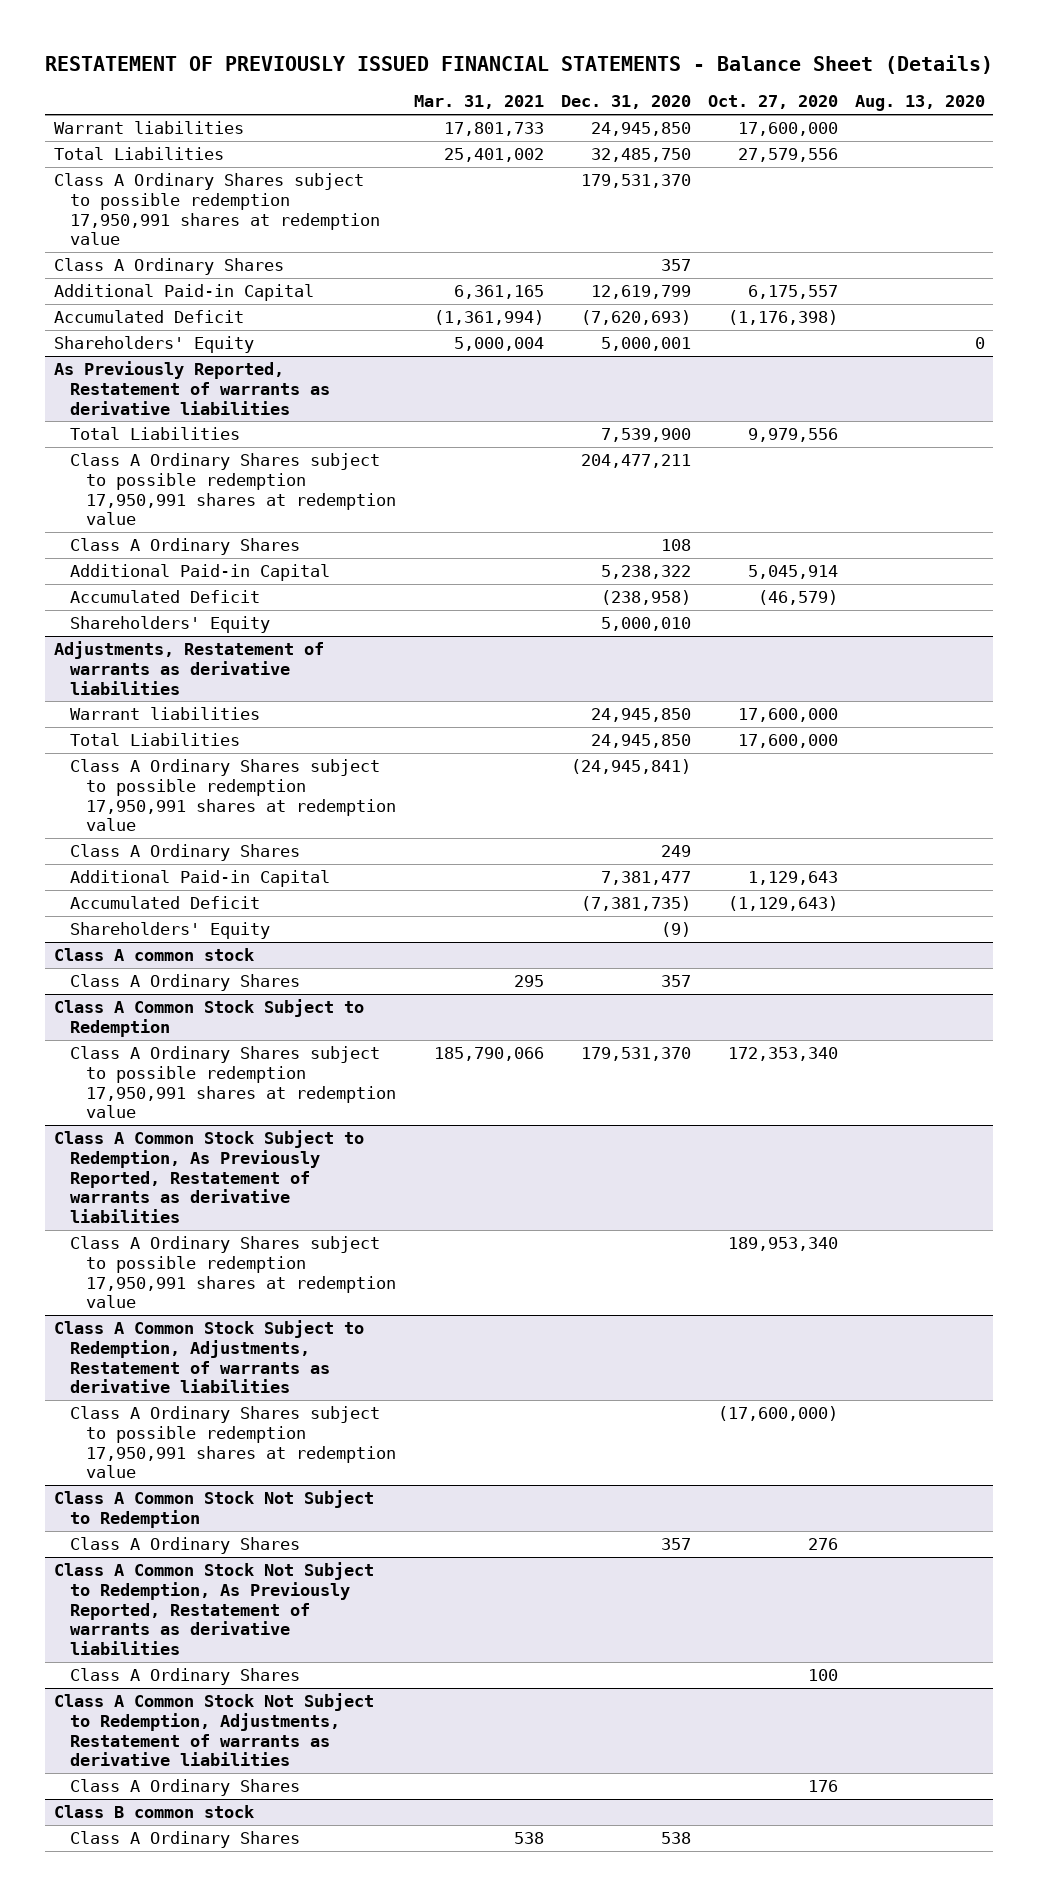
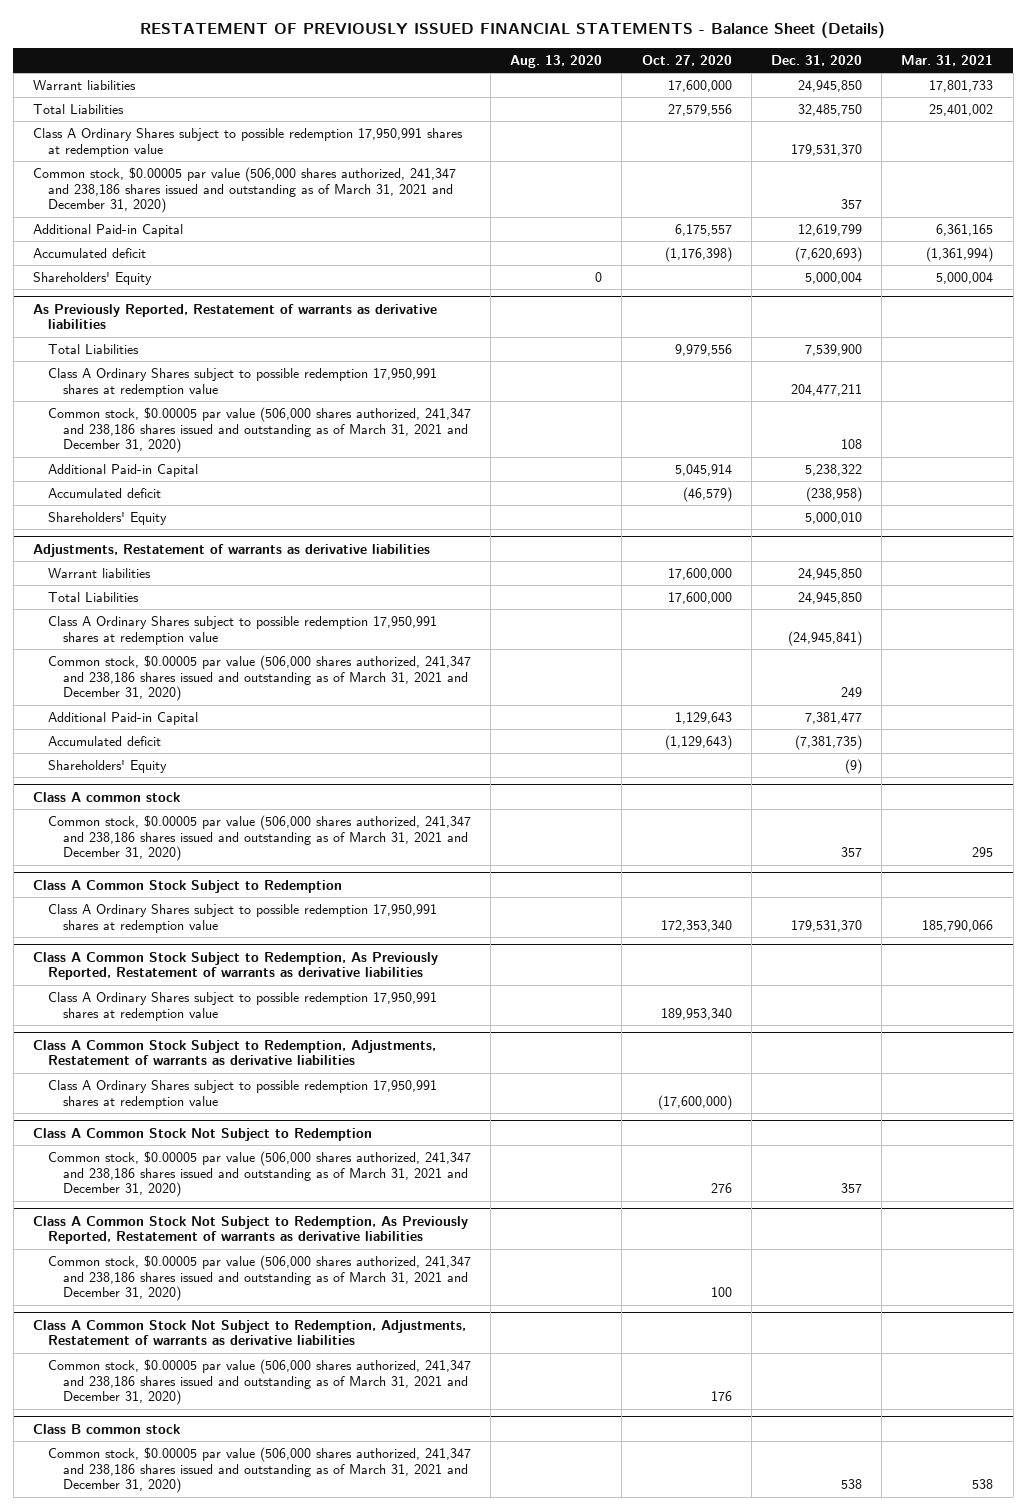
- | Mar. 31, 2021 | Dec. 31, 2020 | Oct. 27, 2020 | Aug. 13, 2020
+ | Aug. 13, 2020 | Oct. 27, 2020 | Dec. 31, 2020 | Mar. 31, 2021
- Class A Ordinary Shares | | 357 | |
+ Common stock, $0.00005 par value (506,000 shares authorized, 241,347 and 238,186 shares issued and outstanding as of March 31, 2021 and December 31, 2020) | | | 357 |
- Accumulated Deficit | (1,361,994) | (7,620,693) | (1,176,398) |
- Shareholders' Equity | 5,000,004 | 5,000,001 | | 0
+ Accumulated deficit | | (1,176,398) | (7,620,693) | (1,361,994)
+ Shareholders' Equity | 0 | | 5,000,004 | 5,000,004
@ As Previously Reported, Restatement of warrants as derivative liabilities
- Class A Ordinary Shares | | 108 | |
+ Common stock, $0.00005 par value (506,000 shares authorized, 241,347 and 238,186 shares issued and outstanding as of March 31, 2021 and December 31, 2020) | | | 108 |
- Accumulated Deficit | | (238,958) | (46,579) |
+ Accumulated deficit | | (46,579) | (238,958) |
@ Adjustments, Restatement of warrants as derivative liabilities
- Class A Ordinary Shares | | 249 | |
+ Common stock, $0.00005 par value (506,000 shares authorized, 241,347 and 238,186 shares issued and outstanding as of March 31, 2021 and December 31, 2020) | | | 249 |
- Accumulated Deficit | | (7,381,735) | (1,129,643) |
+ Accumulated deficit | | (1,129,643) | (7,381,735) |
@ Class A common stock
- Class A Ordinary Shares | 295 | 357 | |
+ Common stock, $0.00005 par value (506,000 shares authorized, 241,347 and 238,186 shares issued and outstanding as of March 31, 2021 and December 31, 2020) | | | 357 | 295
@ Class A Common Stock Not Subject to Redemption
- Class A Ordinary Shares | | 357 | 276 |
+ Common stock, $0.00005 par value (506,000 shares authorized, 241,347 and 238,186 shares issued and outstanding as of March 31, 2021 and December 31, 2020) | | 276 | 357 |
@ Class A Common Stock Not Subject to Redemption, As Previously Reported, Restatement of warrants as derivative liabilities
- Class A Ordinary Shares | | | 100 |
+ Common stock, $0.00005 par value (506,000 shares authorized, 241,347 and 238,186 shares issued and outstanding as of March 31, 2021 and December 31, 2020) | | 100 | |
@ Class A Common Stock Not Subject to Redemption, Adjustments, Restatement of warrants as derivative liabilities
- Class A Ordinary Shares | | | 176 |
+ Common stock, $0.00005 par value (506,000 shares authorized, 241,347 and 238,186 shares issued and outstanding as of March 31, 2021 and December 31, 2020) | | 176 | |
@ Class B common stock
- Class A Ordinary Shares | 538 | 538 | |
+ Common stock, $0.00005 par value (506,000 shares authorized, 241,347 and 238,186 shares issued and outstanding as of March 31, 2021 and December 31, 2020) | | | 538 | 538

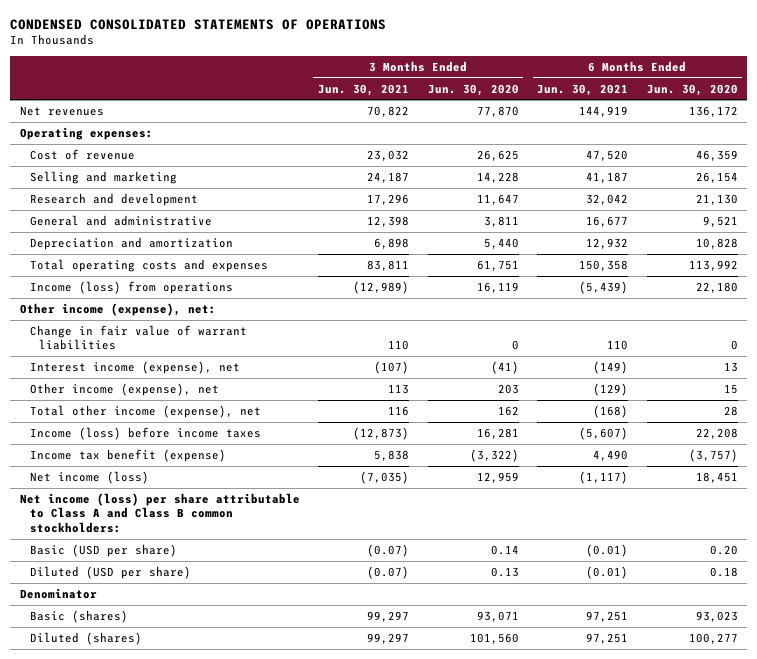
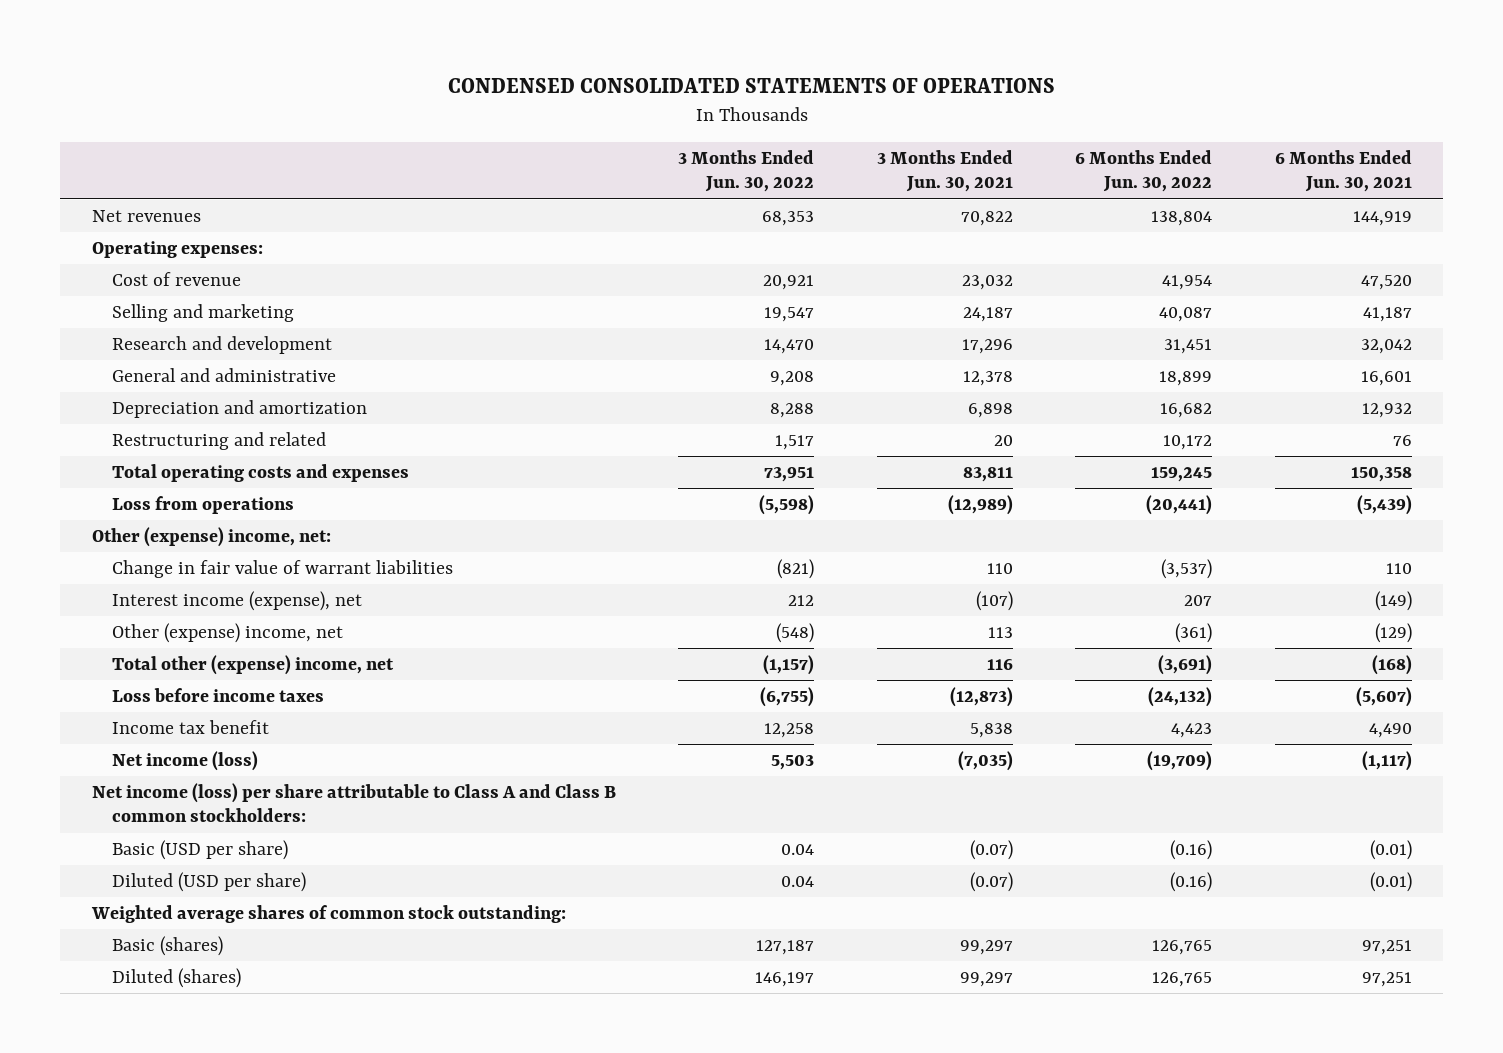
- | 3 Months Ended Jun. 30, 2021 | 3 Months Ended Jun. 30, 2020 | 6 Months Ended Jun. 30, 2021 | 6 Months Ended Jun. 30, 2020
+ | 3 Months Ended Jun. 30, 2022 | 3 Months Ended Jun. 30, 2021 | 6 Months Ended Jun. 30, 2022 | 6 Months Ended Jun. 30, 2021
- General and administrative | 12,398 | 3,811 | 16,677 | 9,521
+ General and administrative | 9,208 | 12,378 | 18,899 | 16,601
+ Restructuring and related | 1,517 | 20 | 10,172 | 76
- Income (loss) from operations | (12,989) | 16,119 | (5,439) | 22,180
- Other income (expense), net:
+ Loss from operations | (5,598) | (12,989) | (20,441) | (5,439)
+ Other (expense) income, net:
- Other income (expense), net | 113 | 203 | (129) | 15
- Total other income (expense), net | 116 | 162 | (168) | 28
- Income (loss) before income taxes | (12,873) | 16,281 | (5,607) | 22,208
- Income tax benefit (expense) | 5,838 | (3,322) | 4,490 | (3,757)
+ Other (expense) income, net | (548) | 113 | (361) | (129)
+ Total other (expense) income, net | (1,157) | 116 | (3,691) | (168)
+ Loss before income taxes | (6,755) | (12,873) | (24,132) | (5,607)
+ Income tax benefit | 12,258 | 5,838 | 4,423 | 4,490
- Denominator
+ Weighted average shares of common stock outstanding:

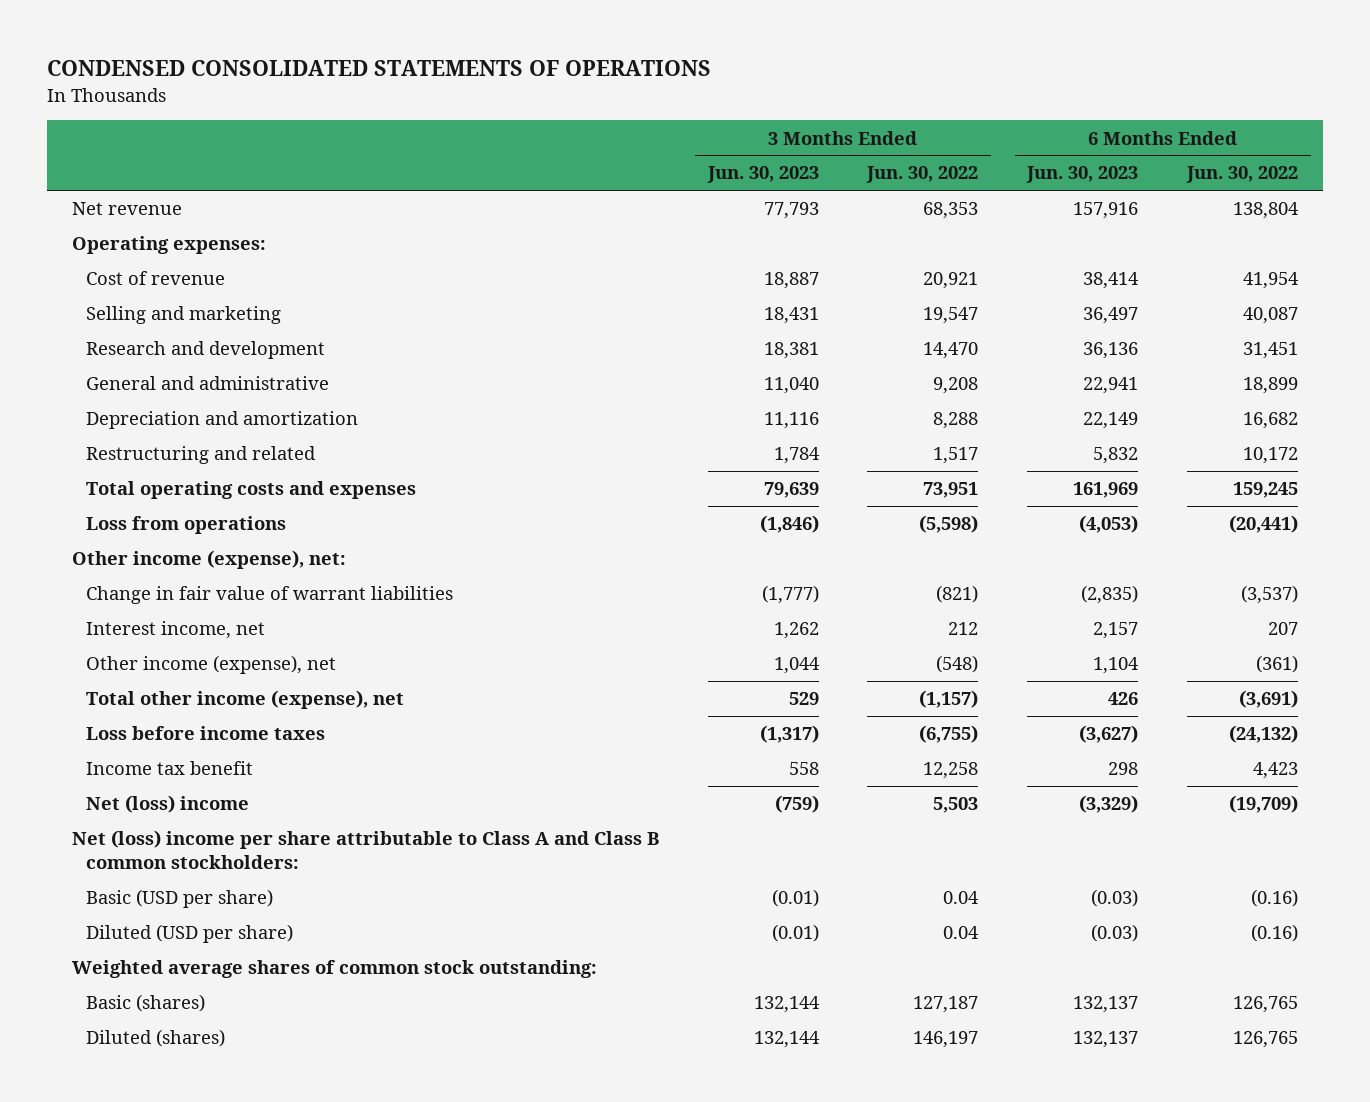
- | 3 Months Ended Jun. 30, 2022 | 3 Months Ended Jun. 30, 2021 | 6 Months Ended Jun. 30, 2022 | 6 Months Ended Jun. 30, 2021
+ | 3 Months Ended Jun. 30, 2023 | 3 Months Ended Jun. 30, 2022 | 6 Months Ended Jun. 30, 2023 | 6 Months Ended Jun. 30, 2022
- Net revenues | 68,353 | 70,822 | 138,804 | 144,919
+ Net revenue | 77,793 | 68,353 | 157,916 | 138,804
- Other (expense) income, net:
+ Other income (expense), net:
- Interest income (expense), net | 212 | (107) | 207 | (149)
- Other (expense) income, net | (548) | 113 | (361) | (129)
- Total other (expense) income, net | (1,157) | 116 | (3,691) | (168)
+ Interest income, net | 1,262 | 212 | 2,157 | 207
+ Other income (expense), net | 1,044 | (548) | 1,104 | (361)
+ Total other income (expense), net | 529 | (1,157) | 426 | (3,691)
- Net income (loss) | 5,503 | (7,035) | (19,709) | (1,117)
- Net income (loss) per share attributable to Class A and Class B common stockholders:
+ Net (loss) income | (759) | 5,503 | (3,329) | (19,709)
+ Net (loss) income per share attributable to Class A and Class B common stockholders:

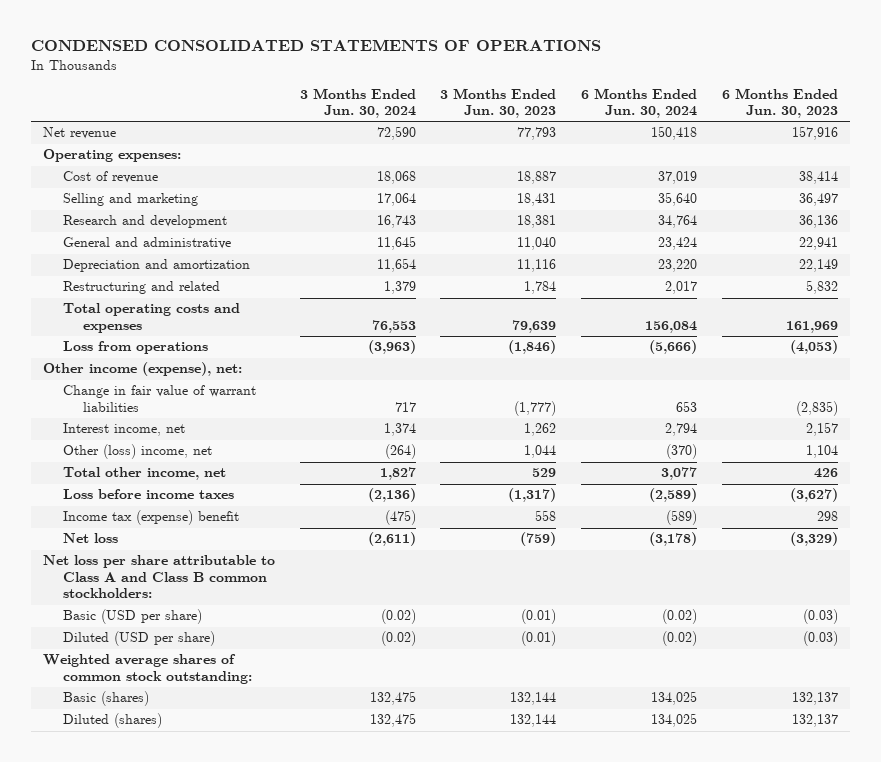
- | 3 Months Ended Jun. 30, 2023 | 3 Months Ended Jun. 30, 2022 | 6 Months Ended Jun. 30, 2023 | 6 Months Ended Jun. 30, 2022
+ | 3 Months Ended Jun. 30, 2024 | 3 Months Ended Jun. 30, 2023 | 6 Months Ended Jun. 30, 2024 | 6 Months Ended Jun. 30, 2023
- Other income (expense), net | 1,044 | (548) | 1,104 | (361)
- Total other income (expense), net | 529 | (1,157) | 426 | (3,691)
+ Other (loss) income, net | (264) | 1,044 | (370) | 1,104
+ Total other income, net | 1,827 | 529 | 3,077 | 426
- Income tax benefit | 558 | 12,258 | 298 | 4,423
- Net (loss) income | (759) | 5,503 | (3,329) | (19,709)
- Net (loss) income per share attributable to Class A and Class B common stockholders:
+ Income tax (expense) benefit | (475) | 558 | (589) | 298
+ Net loss | (2,611) | (759) | (3,178) | (3,329)
+ Net loss per share attributable to Class A and Class B common stockholders:

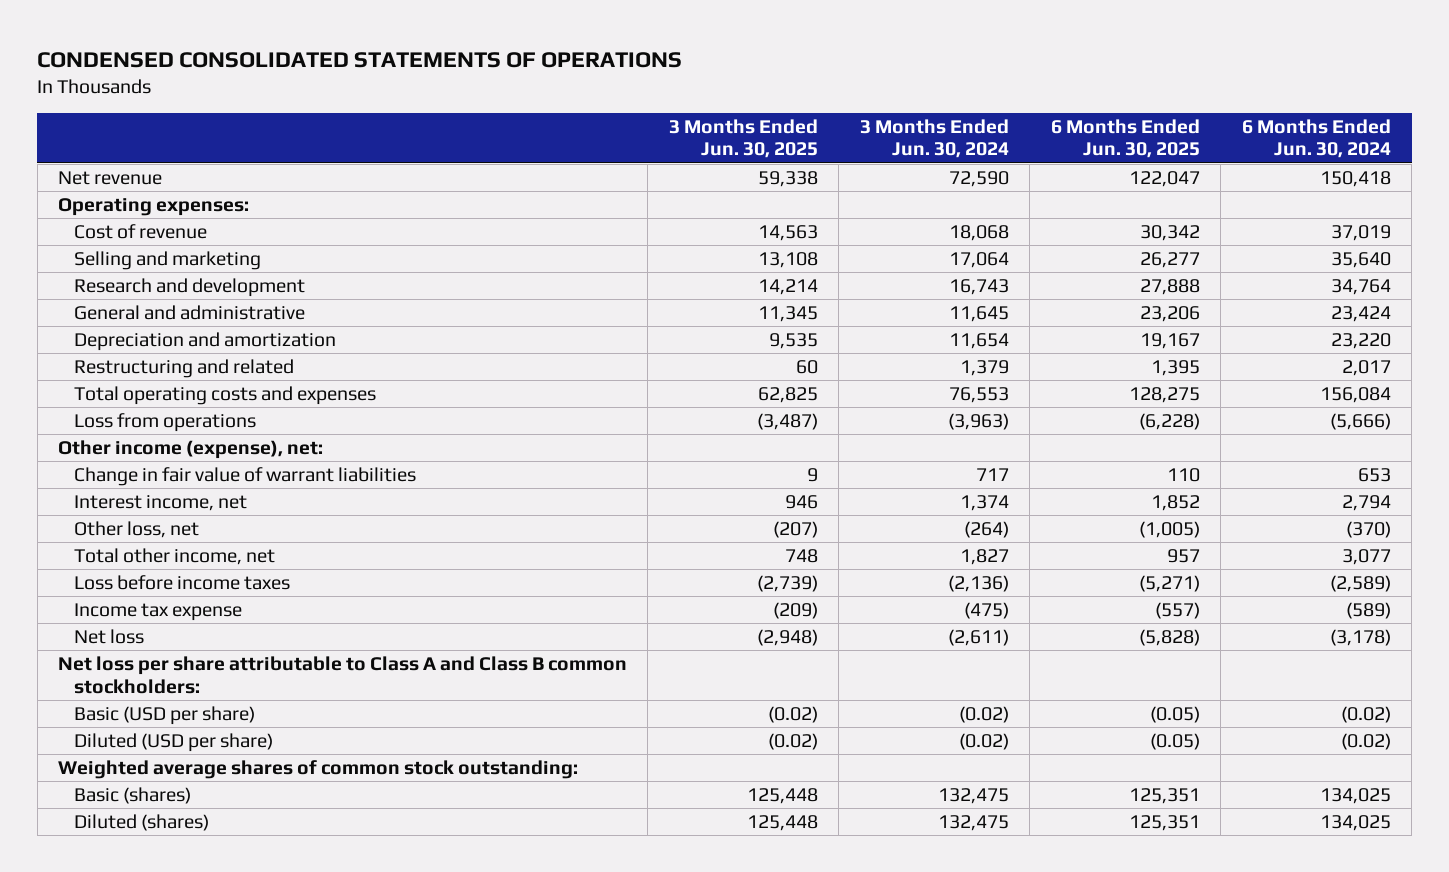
- | 3 Months Ended Jun. 30, 2024 | 3 Months Ended Jun. 30, 2023 | 6 Months Ended Jun. 30, 2024 | 6 Months Ended Jun. 30, 2023
+ | 3 Months Ended Jun. 30, 2025 | 3 Months Ended Jun. 30, 2024 | 6 Months Ended Jun. 30, 2025 | 6 Months Ended Jun. 30, 2024
- Other (loss) income, net | (264) | 1,044 | (370) | 1,104
+ Other loss, net | (207) | (264) | (1,005) | (370)
- Income tax (expense) benefit | (475) | 558 | (589) | 298
+ Income tax expense | (209) | (475) | (557) | (589)

